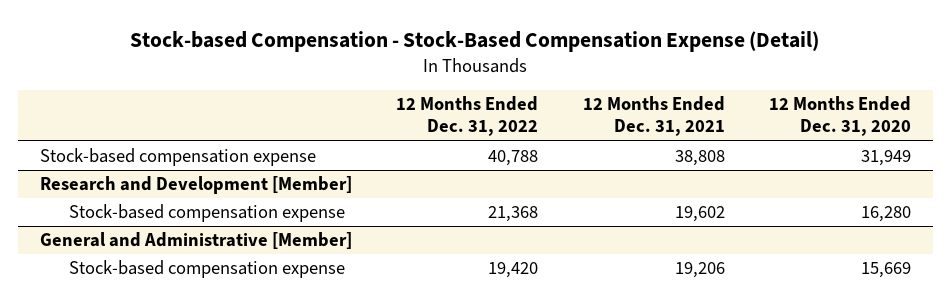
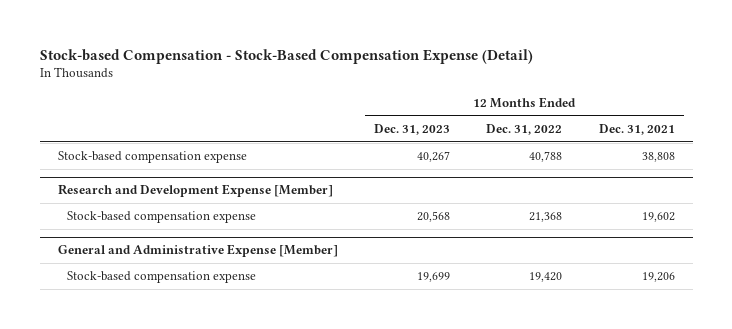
- | 12 Months Ended Dec. 31, 2022 | 12 Months Ended Dec. 31, 2021 | 12 Months Ended Dec. 31, 2020
+ | 12 Months Ended Dec. 31, 2023 | 12 Months Ended Dec. 31, 2022 | 12 Months Ended Dec. 31, 2021
- Research and Development [Member]
+ Research and Development Expense [Member]
- General and Administrative [Member]
+ General and Administrative Expense [Member]

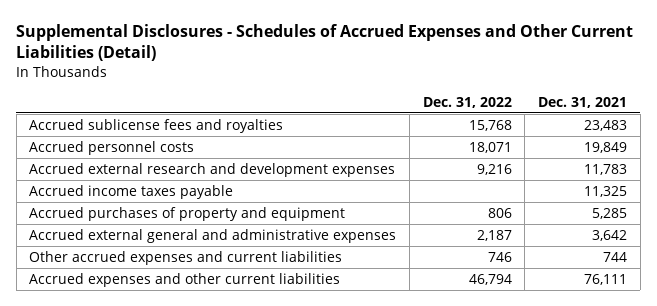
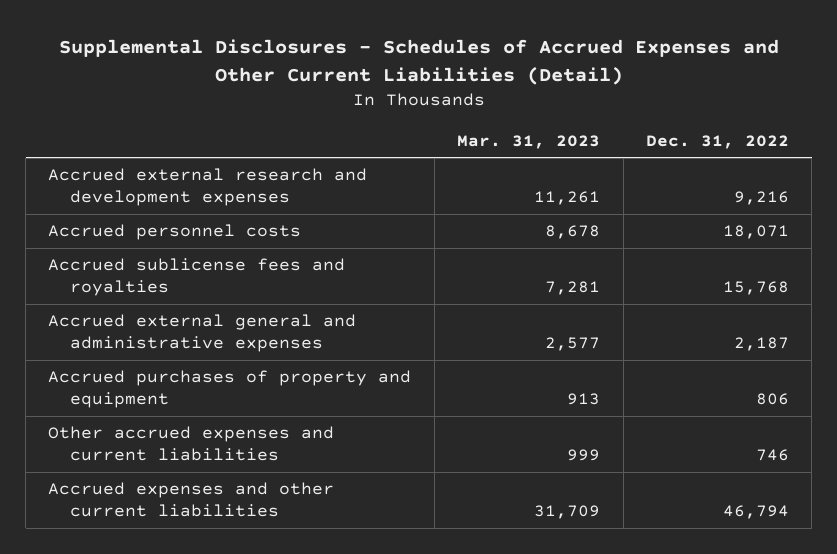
- | Dec. 31, 2022 | Dec. 31, 2021
+ | Mar. 31, 2023 | Dec. 31, 2022
- Accrued income taxes payable | | 11,325
moved down: Accrued personnel costs | 8,678 | 18,071
moved down: Accrued sublicense fees and royalties | 7,281 | 15,768
moved down: Accrued purchases of property and equipment | 913 | 806

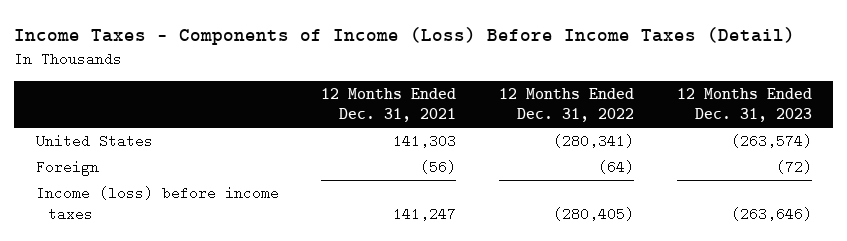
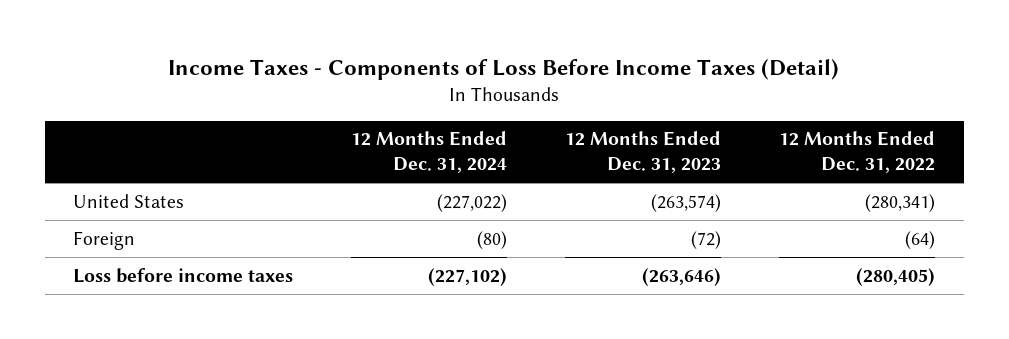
- Income Taxes - Components of Income (Loss) Before Income Taxes (Detail)
+ Income Taxes - Components of Loss Before Income Taxes (Detail)
- | 12 Months Ended Dec. 31, 2021 | 12 Months Ended Dec. 31, 2022 | 12 Months Ended Dec. 31, 2023
+ | 12 Months Ended Dec. 31, 2024 | 12 Months Ended Dec. 31, 2023 | 12 Months Ended Dec. 31, 2022
- Income (loss) before income taxes | 141,247 | (280,405) | (263,646)
+ Loss before income taxes | (227,102) | (263,646) | (280,405)

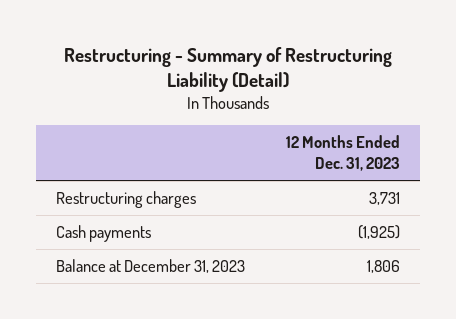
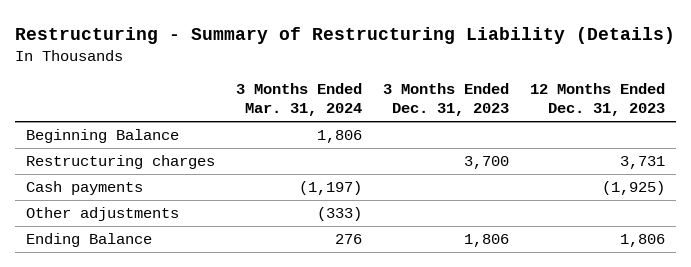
- Restructuring - Summary of Restructuring Liability (Detail)
+ Restructuring - Summary of Restructuring Liability (Details)
- | 12 Months Ended Dec. 31, 2023
+ | 3 Months Ended Mar. 31, 2024 | 3 Months Ended Dec. 31, 2023 | 12 Months Ended Dec. 31, 2023
+ Beginning Balance | 1,806 | |
- Balance at December 31, 2023 | 1,806
+ Other adjustments | (333) | |
+ Ending Balance | 276 | 1,806 | 1,806

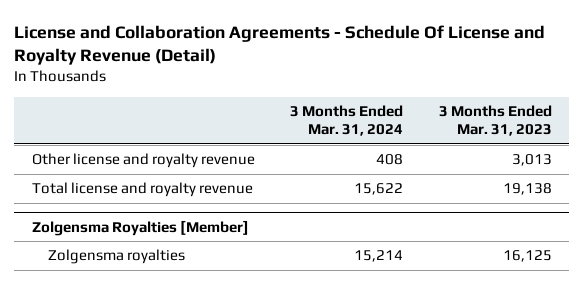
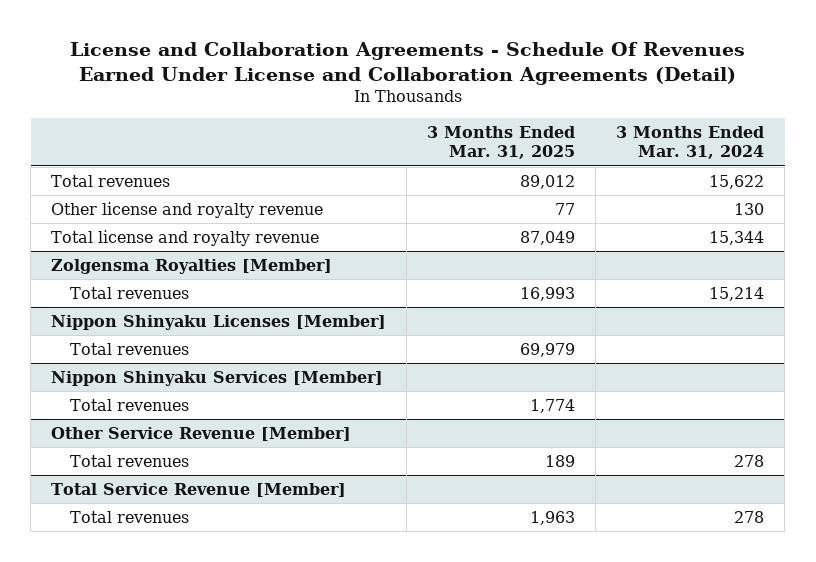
- License and Collaboration Agreements - Schedule Of License and Royalty Revenue (Detail)
+ License and Collaboration Agreements - Schedule Of Revenues Earned Under License and Collaboration Agreements (Detail)
- | 3 Months Ended Mar. 31, 2024 | 3 Months Ended Mar. 31, 2023
+ | 3 Months Ended Mar. 31, 2025 | 3 Months Ended Mar. 31, 2024
- Other license and royalty revenue | 408 | 3,013
- Total license and royalty revenue | 15,622 | 19,138
+ Total revenues | 89,012 | 15,622
+ Other license and royalty revenue | 77 | 130
+ Total license and royalty revenue | 87,049 | 15,344
@ Zolgensma Royalties [Member]
- Zolgensma royalties | 15,214 | 16,125
+ Total revenues | 16,993 | 15,214
+ Nippon Shinyaku Licenses [Member]
+ Total revenues | 69,979 |
+ Nippon Shinyaku Services [Member]
+ Total revenues | 1,774 |
+ Other Service Revenue [Member]
+ Total revenues | 189 | 278
+ Total Service Revenue [Member]
+ Total revenues | 1,963 | 278

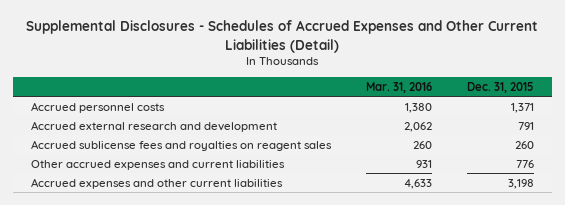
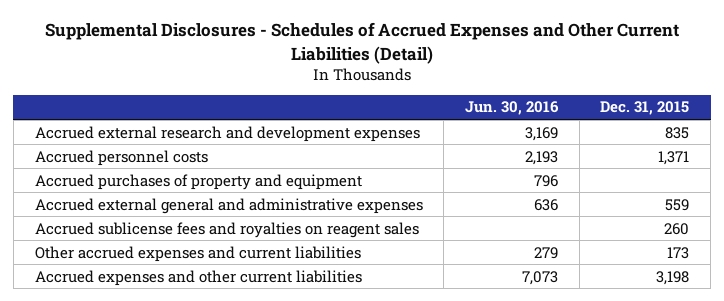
- | Mar. 31, 2016 | Dec. 31, 2015
+ | Jun. 30, 2016 | Dec. 31, 2015
+ Accrued external research and development expenses | 3,169 | 835
- Accrued external research and development | 2,062 | 791
+ Accrued purchases of property and equipment | 796 |
+ Accrued external general and administrative expenses | 636 | 559
- Other accrued expenses and current liabilities | 931 | 776
+ Other accrued expenses and current liabilities | 279 | 173

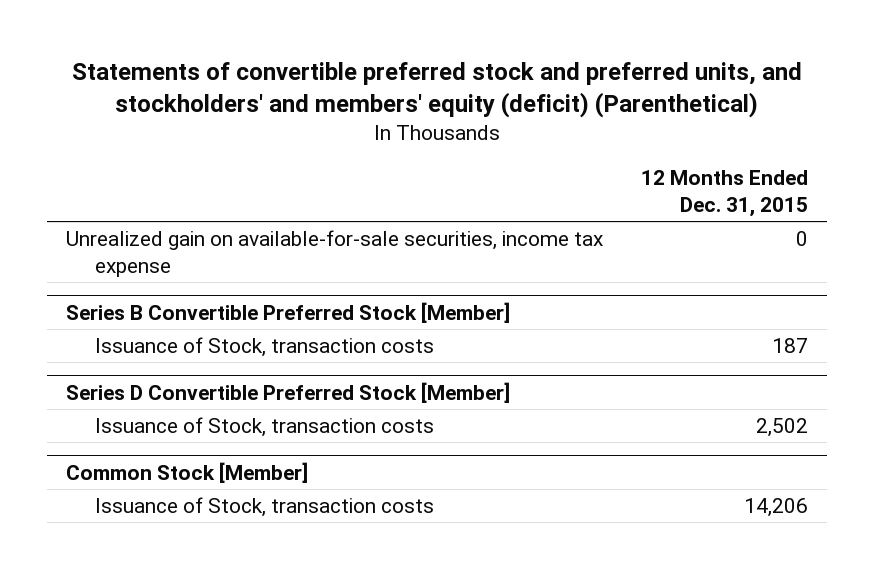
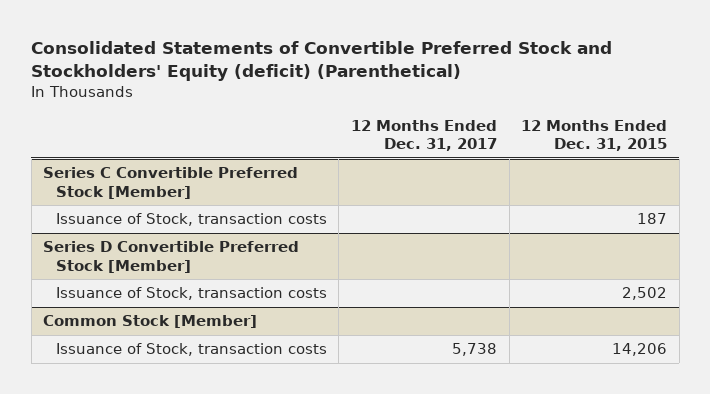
- Statements of convertible preferred stock and preferred units, and stockholders' and members' equity (deficit) (Parenthetical)
+ Consolidated Statements of Convertible Preferred Stock and Stockholders' Equity (deficit) (Parenthetical)
- | 12 Months Ended Dec. 31, 2015
+ | 12 Months Ended Dec. 31, 2017 | 12 Months Ended Dec. 31, 2015
- Unrealized gain on available-for-sale securities, income tax expense | 0
- Series B Convertible Preferred Stock [Member]
+ Series C Convertible Preferred Stock [Member]

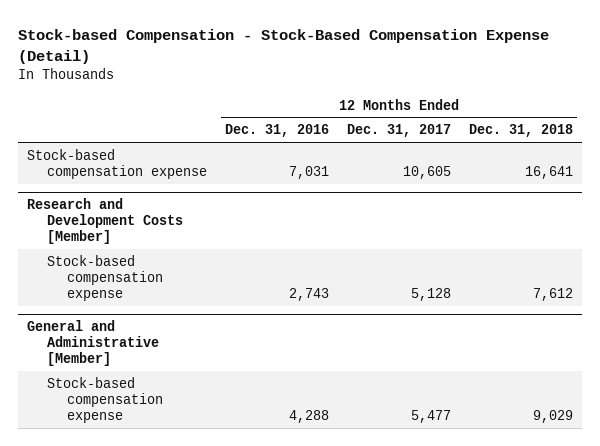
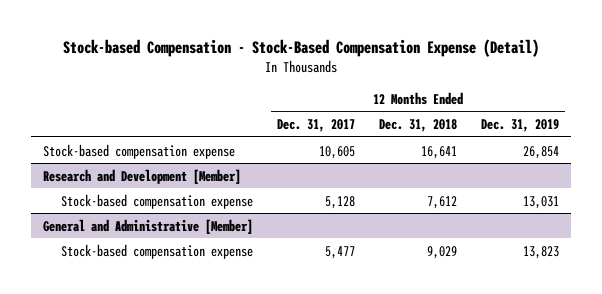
- | 12 Months Ended Dec. 31, 2016 | 12 Months Ended Dec. 31, 2017 | 12 Months Ended Dec. 31, 2018
+ | 12 Months Ended Dec. 31, 2017 | 12 Months Ended Dec. 31, 2018 | 12 Months Ended Dec. 31, 2019
- Research and Development Costs [Member]
+ Research and Development [Member]

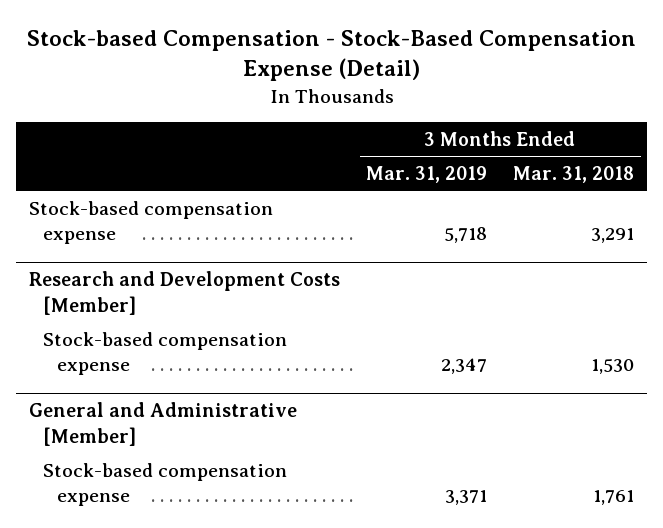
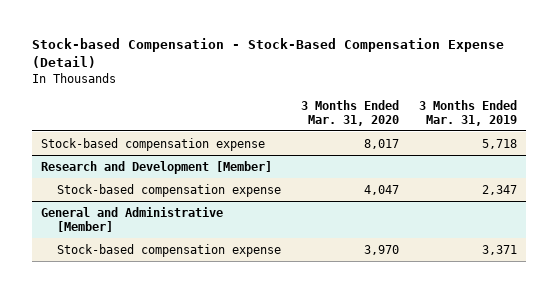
- | 3 Months Ended Mar. 31, 2019 | 3 Months Ended Mar. 31, 2018
+ | 3 Months Ended Mar. 31, 2020 | 3 Months Ended Mar. 31, 2019
- Research and Development Costs [Member]
+ Research and Development [Member]

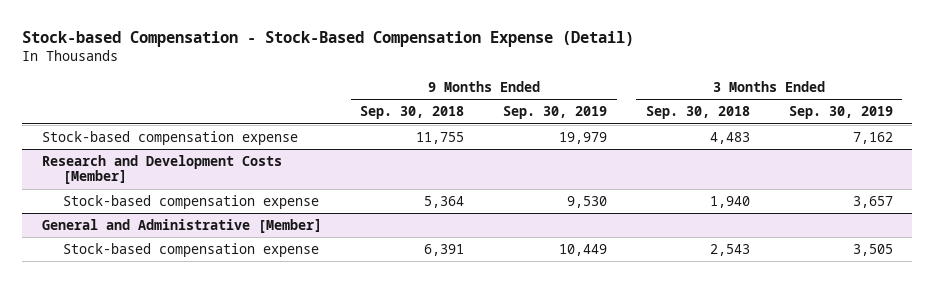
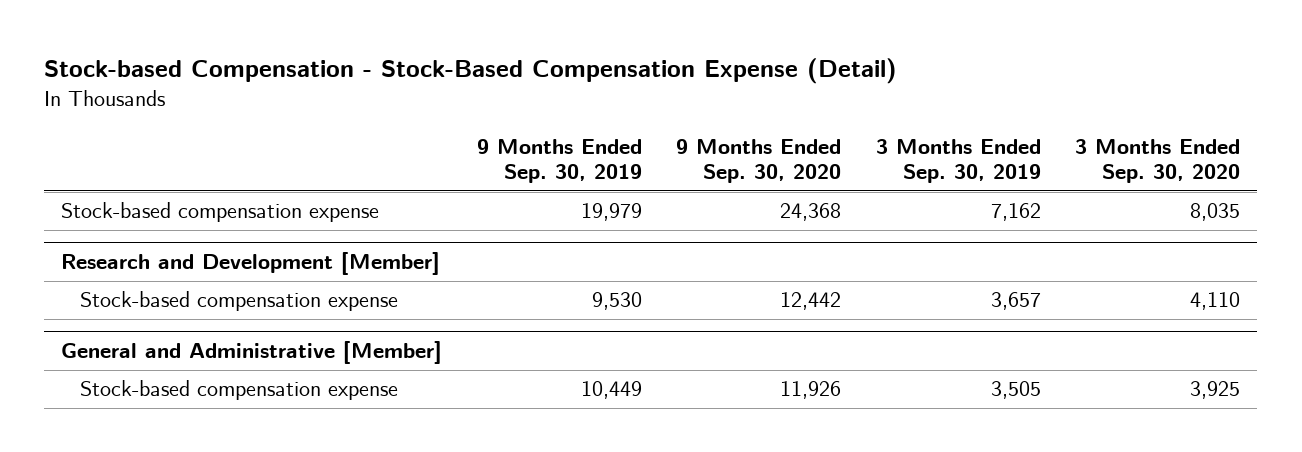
- | 9 Months Ended Sep. 30, 2018 | 9 Months Ended Sep. 30, 2019 | 3 Months Ended Sep. 30, 2018 | 3 Months Ended Sep. 30, 2019
+ | 9 Months Ended Sep. 30, 2019 | 9 Months Ended Sep. 30, 2020 | 3 Months Ended Sep. 30, 2019 | 3 Months Ended Sep. 30, 2020
- Research and Development Costs [Member]
+ Research and Development [Member]

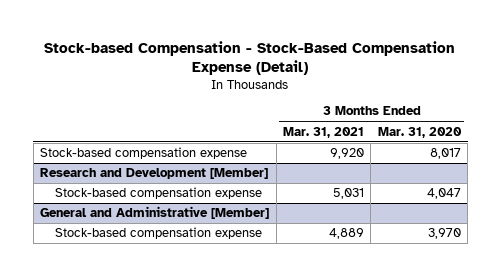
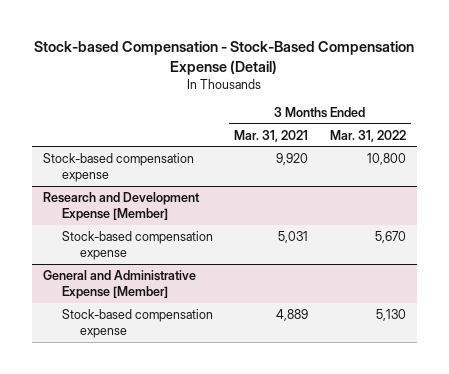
- | 3 Months Ended Mar. 31, 2021 | 3 Months Ended Mar. 31, 2020
+ | 3 Months Ended Mar. 31, 2021 | 3 Months Ended Mar. 31, 2022
- Research and Development [Member]
+ Research and Development Expense [Member]
- General and Administrative [Member]
+ General and Administrative Expense [Member]

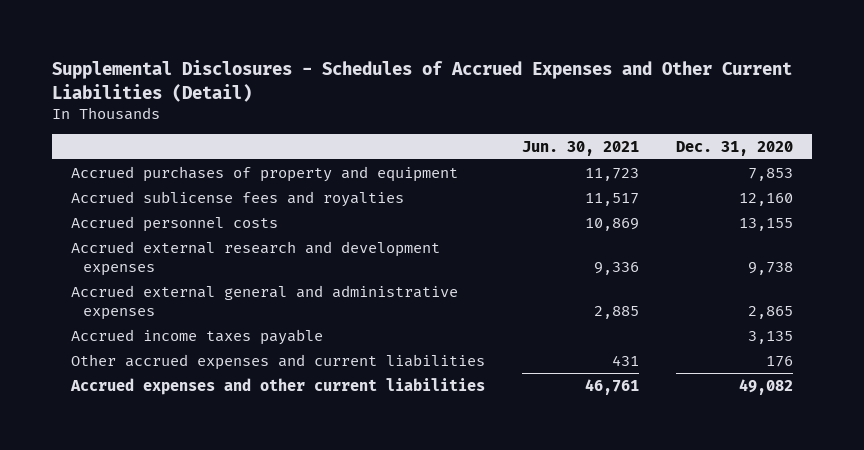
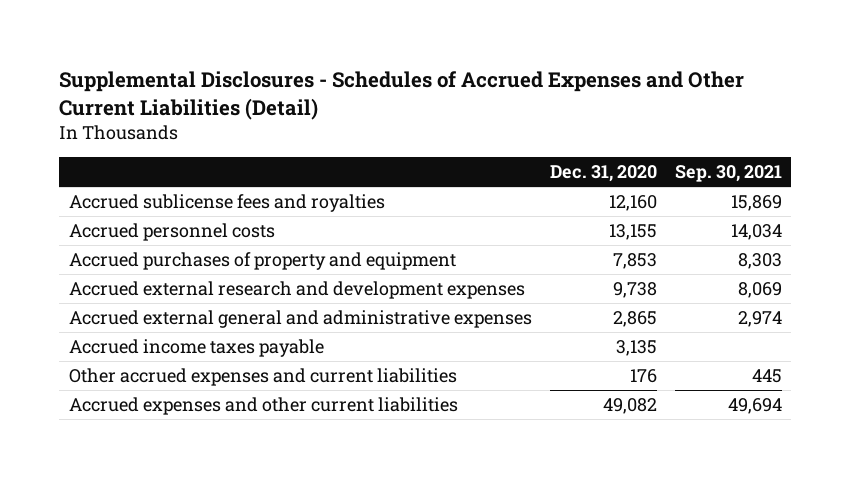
- | Jun. 30, 2021 | Dec. 31, 2020
+ | Dec. 31, 2020 | Sep. 30, 2021
moved down: Accrued purchases of property and equipment | 7,853 | 8,303

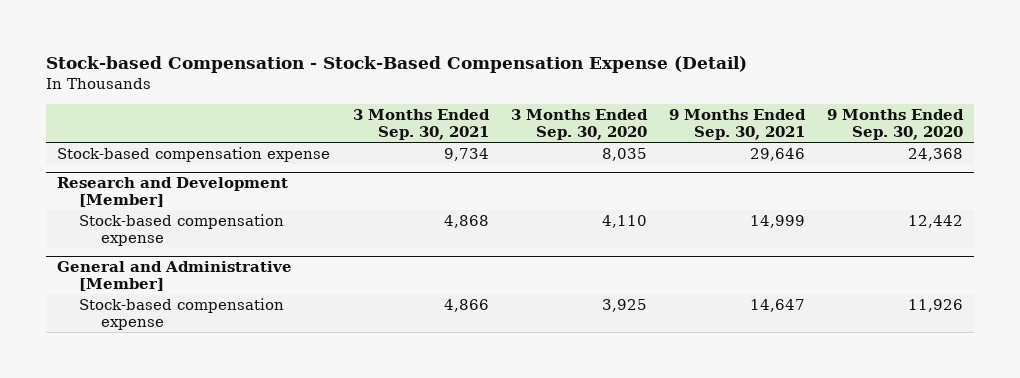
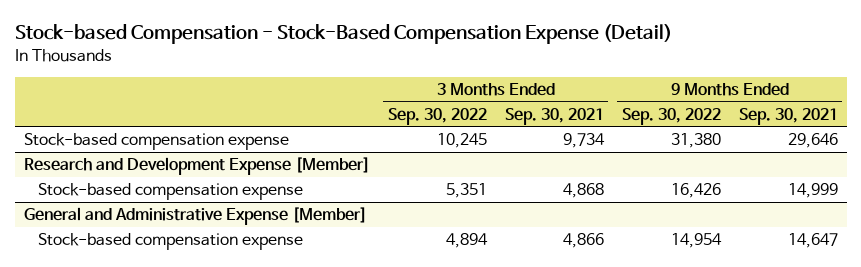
- | 3 Months Ended Sep. 30, 2021 | 3 Months Ended Sep. 30, 2020 | 9 Months Ended Sep. 30, 2021 | 9 Months Ended Sep. 30, 2020
+ | 3 Months Ended Sep. 30, 2022 | 3 Months Ended Sep. 30, 2021 | 9 Months Ended Sep. 30, 2022 | 9 Months Ended Sep. 30, 2021
- Research and Development [Member]
+ Research and Development Expense [Member]
- General and Administrative [Member]
+ General and Administrative Expense [Member]

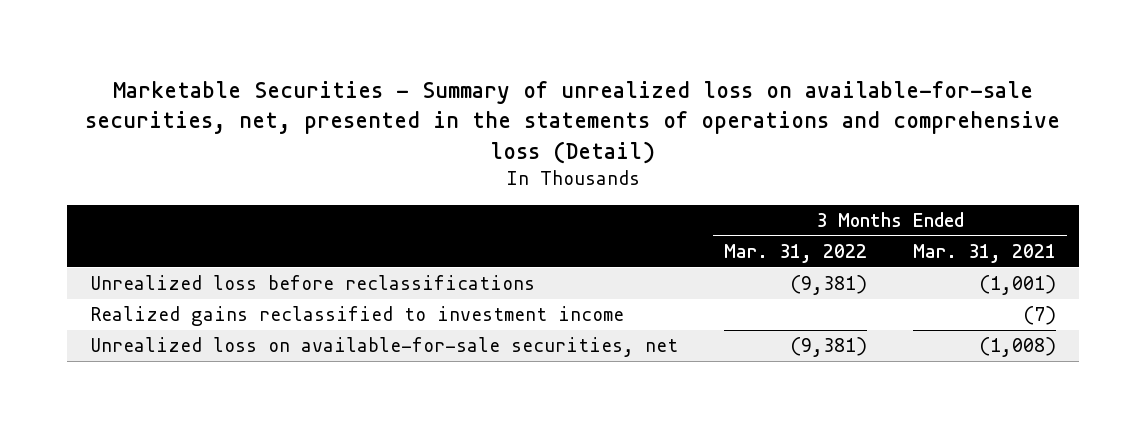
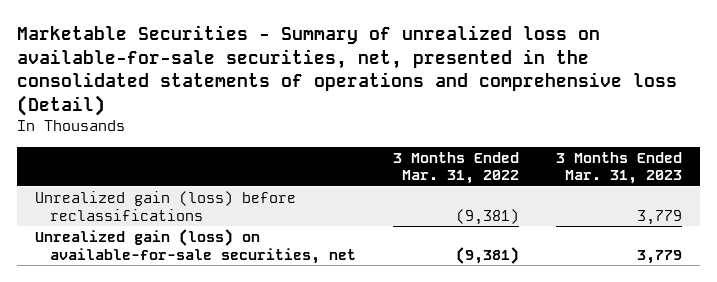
- Marketable Securities - Summary of unrealized loss on available-for-sale securities, net, presented in the statements of operations and comprehensive loss (Detail)
+ Marketable Securities - Summary of unrealized loss on available-for-sale securities, net, presented in the consolidated statements of operations and comprehensive loss (Detail)
- | 3 Months Ended Mar. 31, 2022 | 3 Months Ended Mar. 31, 2021
+ | 3 Months Ended Mar. 31, 2022 | 3 Months Ended Mar. 31, 2023
- Unrealized loss before reclassifications | (9,381) | (1,001)
- Realized gains reclassified to investment income | | (7)
- Unrealized loss on available-for-sale securities, net | (9,381) | (1,008)
+ Unrealized gain (loss) before reclassifications | (9,381) | 3,779
+ Unrealized gain (loss) on available-for-sale securities, net | (9,381) | 3,779

